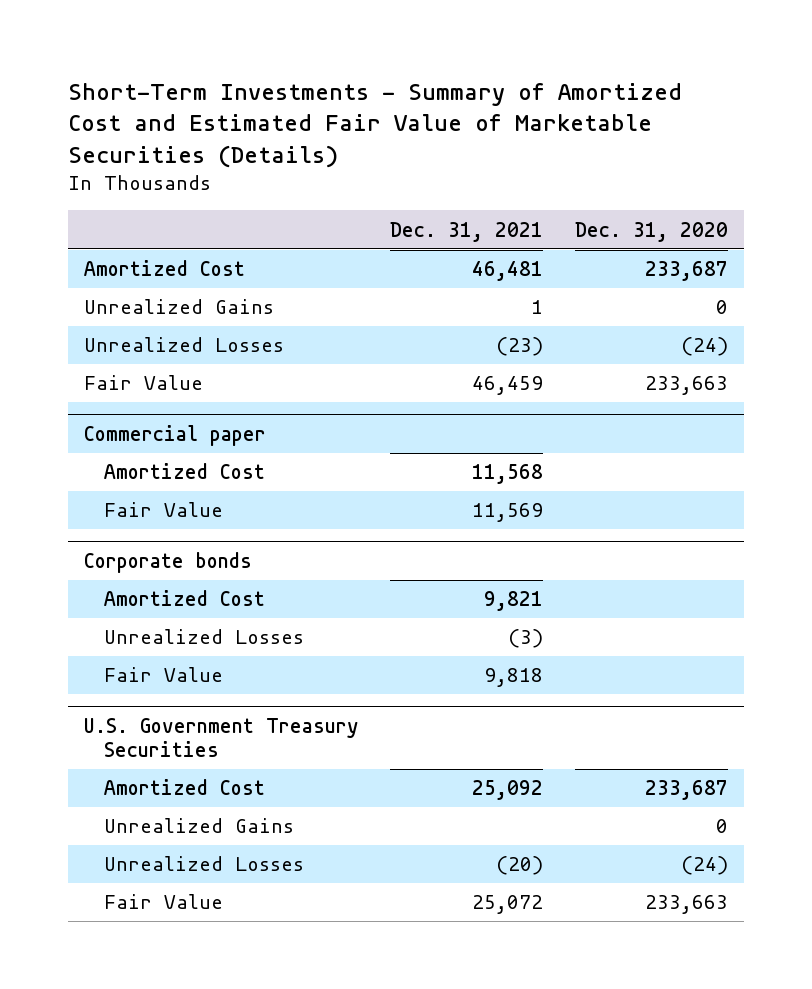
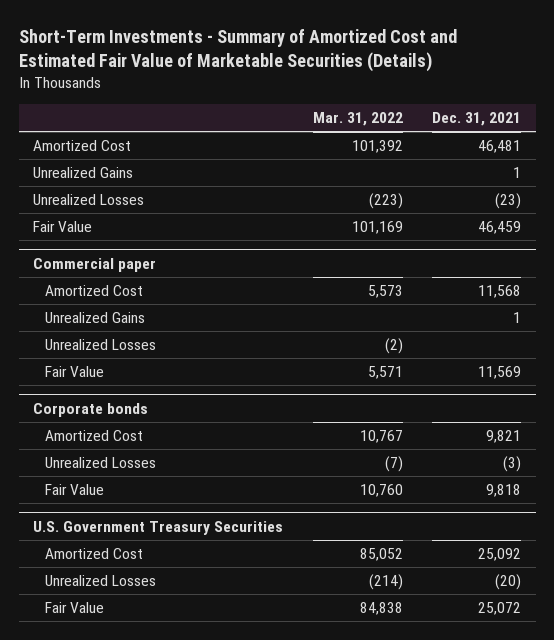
- | Dec. 31, 2021 | Dec. 31, 2020
+ | Mar. 31, 2022 | Dec. 31, 2021
@ Commercial paper
+ Unrealized Gains | | 1
+ Unrealized Losses | (2) |
@ U.S. Government Treasury Securities
- Unrealized Gains | | 0

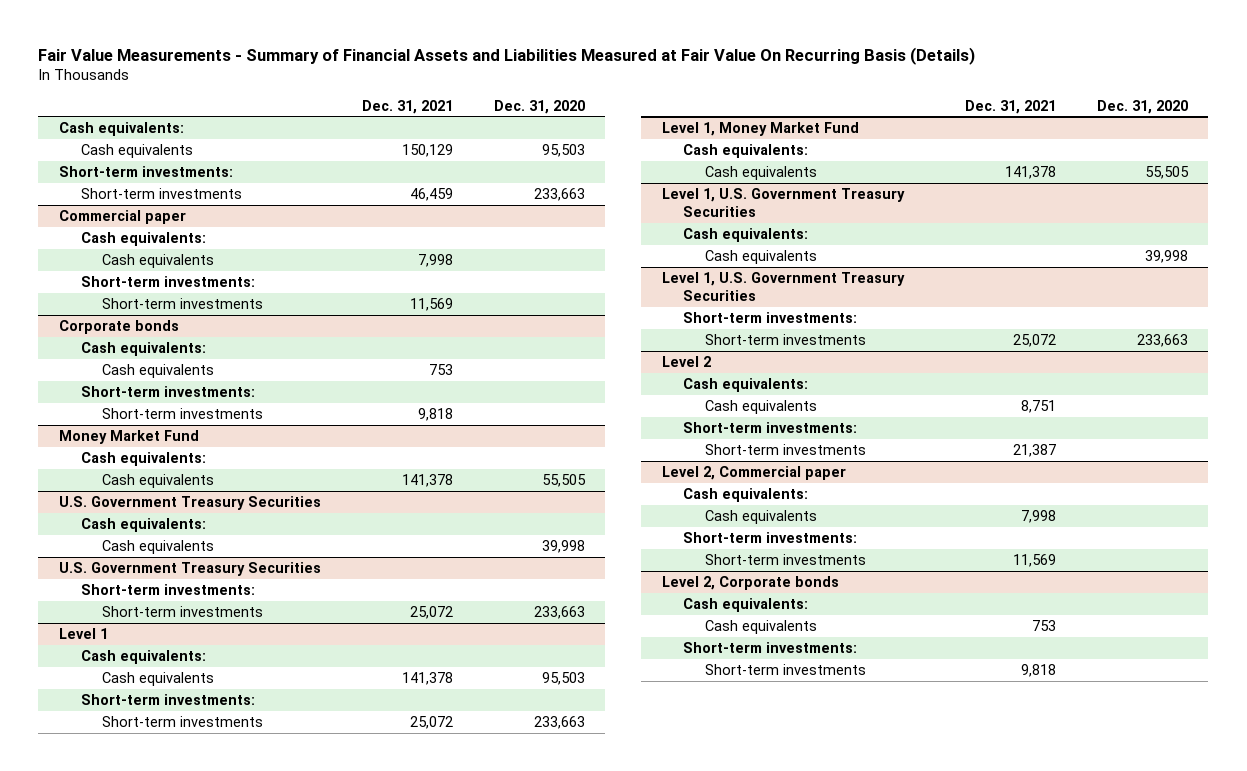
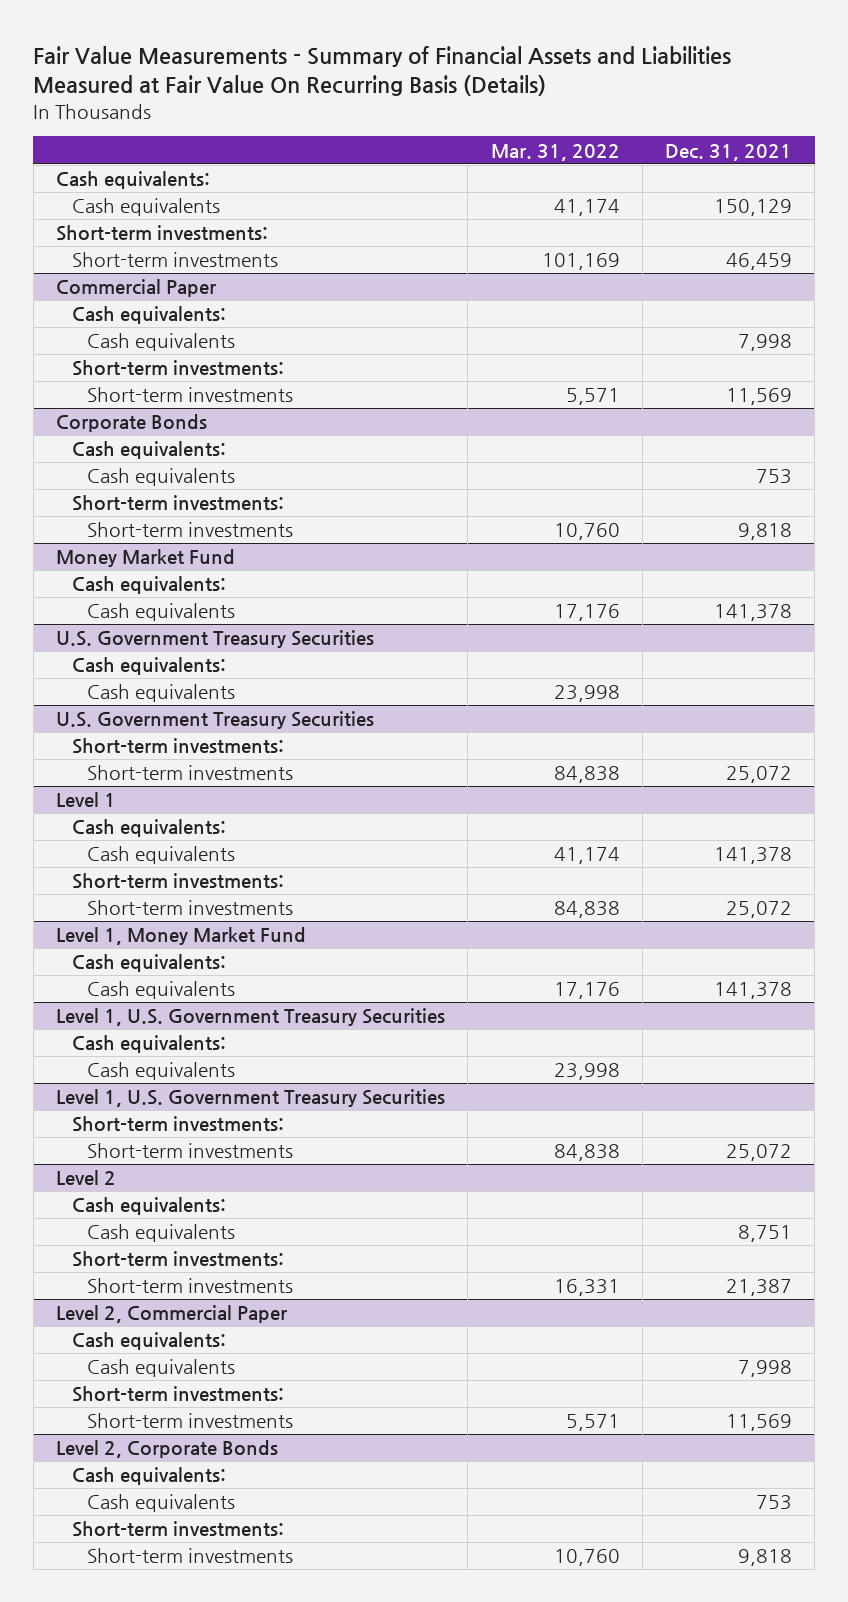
- | Dec. 31, 2021 | Dec. 31, 2020
+ | Mar. 31, 2022 | Dec. 31, 2021
- Commercial paper
+ Commercial Paper
- Corporate bonds
+ Corporate Bonds
- Level 2, Commercial paper
+ Level 2, Commercial Paper
- Level 2, Corporate bonds
+ Level 2, Corporate Bonds

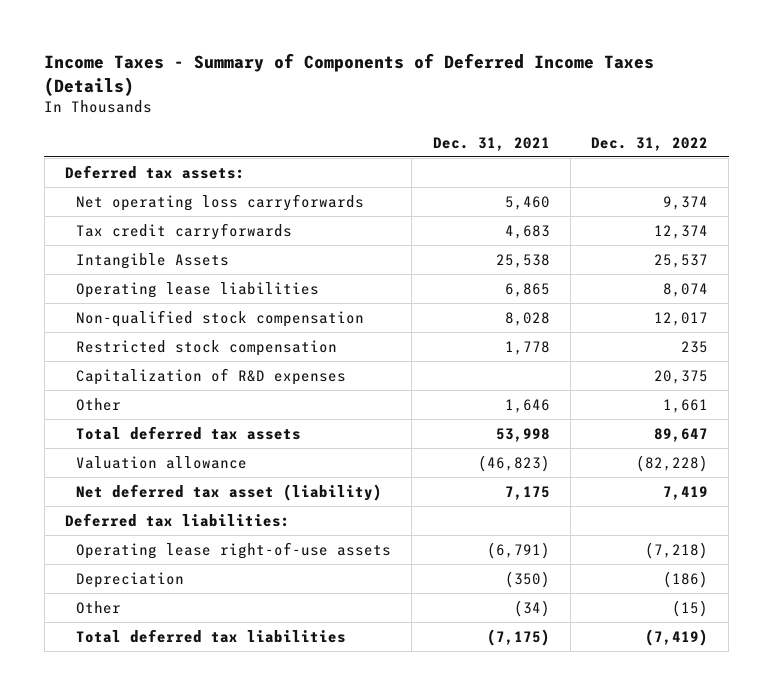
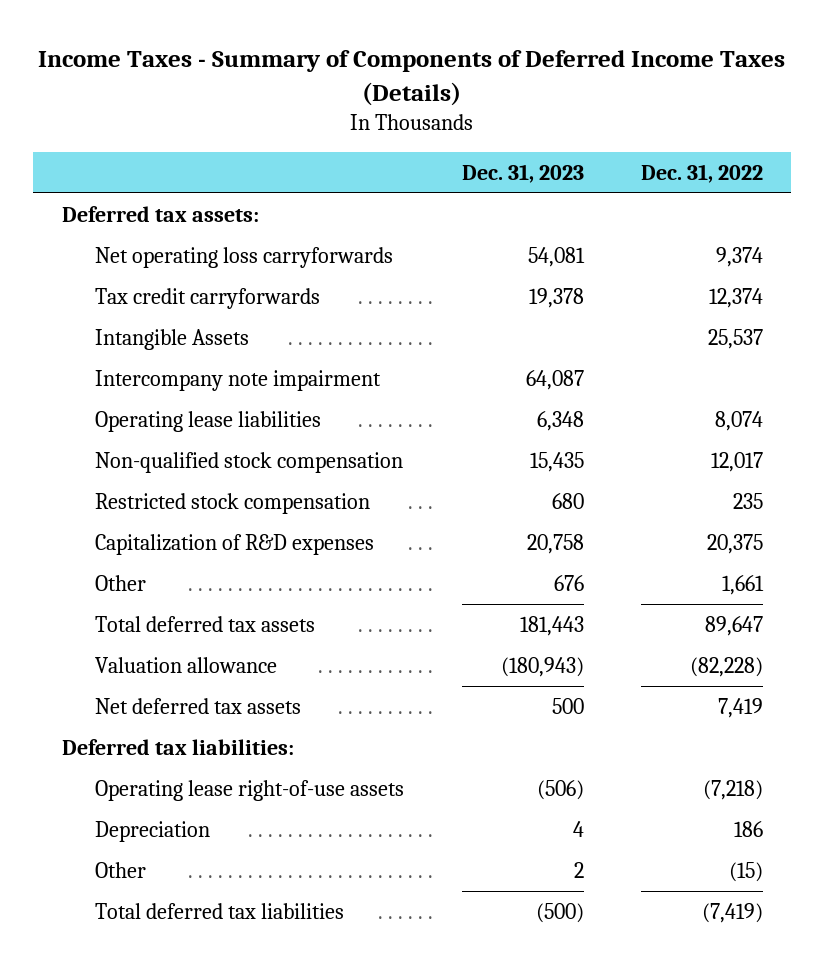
- | Dec. 31, 2021 | Dec. 31, 2022
+ | Dec. 31, 2023 | Dec. 31, 2022
+ Intercompany note impairment | 64,087 |
- Net deferred tax asset (liability) | 7,175 | 7,419
+ Net deferred tax assets | 500 | 7,419
- Depreciation | (350) | (186)
+ Depreciation | 4 | 186

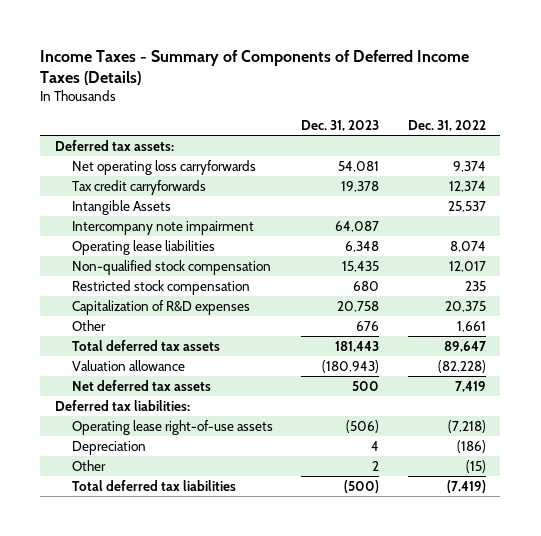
- Depreciation | 4 | 186
+ Depreciation | 4 | (186)

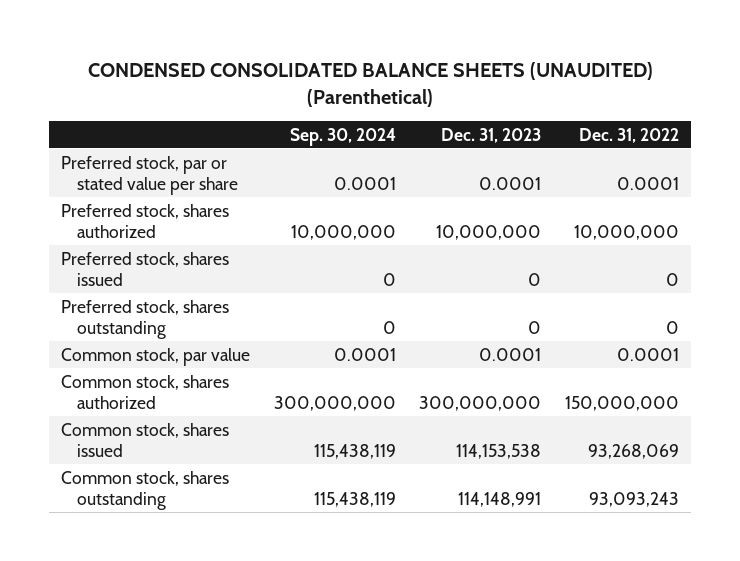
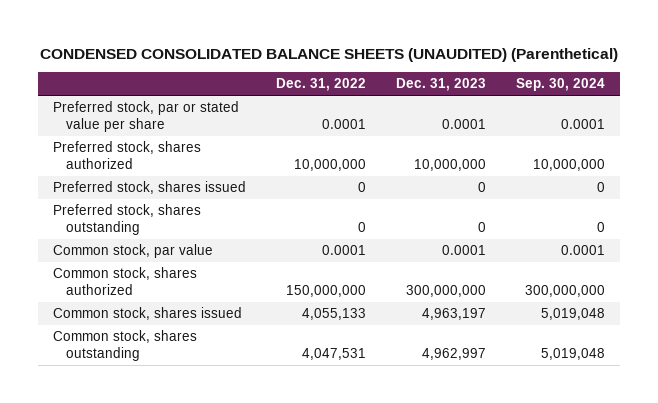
- | Sep. 30, 2024 | Dec. 31, 2023 | Dec. 31, 2022
+ | Dec. 31, 2022 | Dec. 31, 2023 | Sep. 30, 2024
- Common stock, shares issued | 115,438,119 | 114,153,538 | 93,268,069
- Common stock, shares outstanding | 115,438,119 | 114,148,991 | 93,093,243
+ Common stock, shares issued | 4,055,133 | 4,963,197 | 5,019,048
+ Common stock, shares outstanding | 4,047,531 | 4,962,997 | 5,019,048

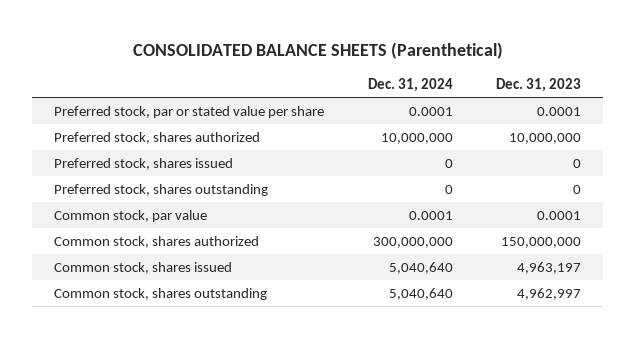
- CONDENSED CONSOLIDATED BALANCE SHEETS (UNAUDITED) (Parenthetical)
+ CONSOLIDATED BALANCE SHEETS (Parenthetical)
- | Dec. 31, 2022 | Dec. 31, 2023 | Sep. 30, 2024
+ | Dec. 31, 2024 | Dec. 31, 2023
- Common stock, shares authorized | 150,000,000 | 300,000,000 | 300,000,000
+ Common stock, shares authorized | 300,000,000 | 150,000,000

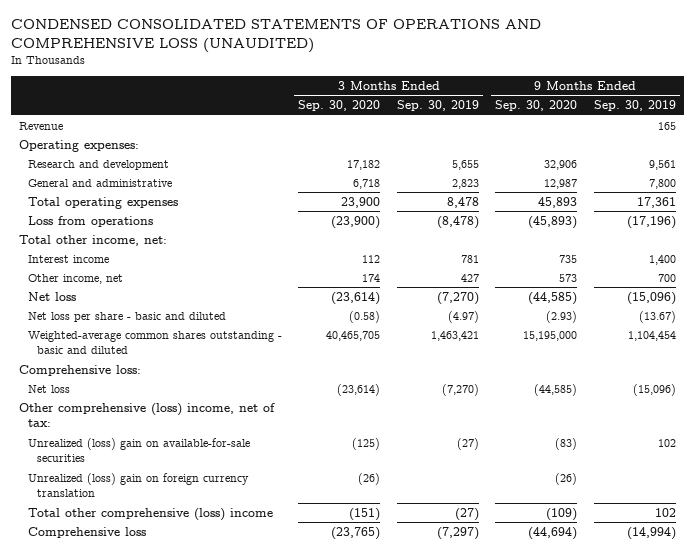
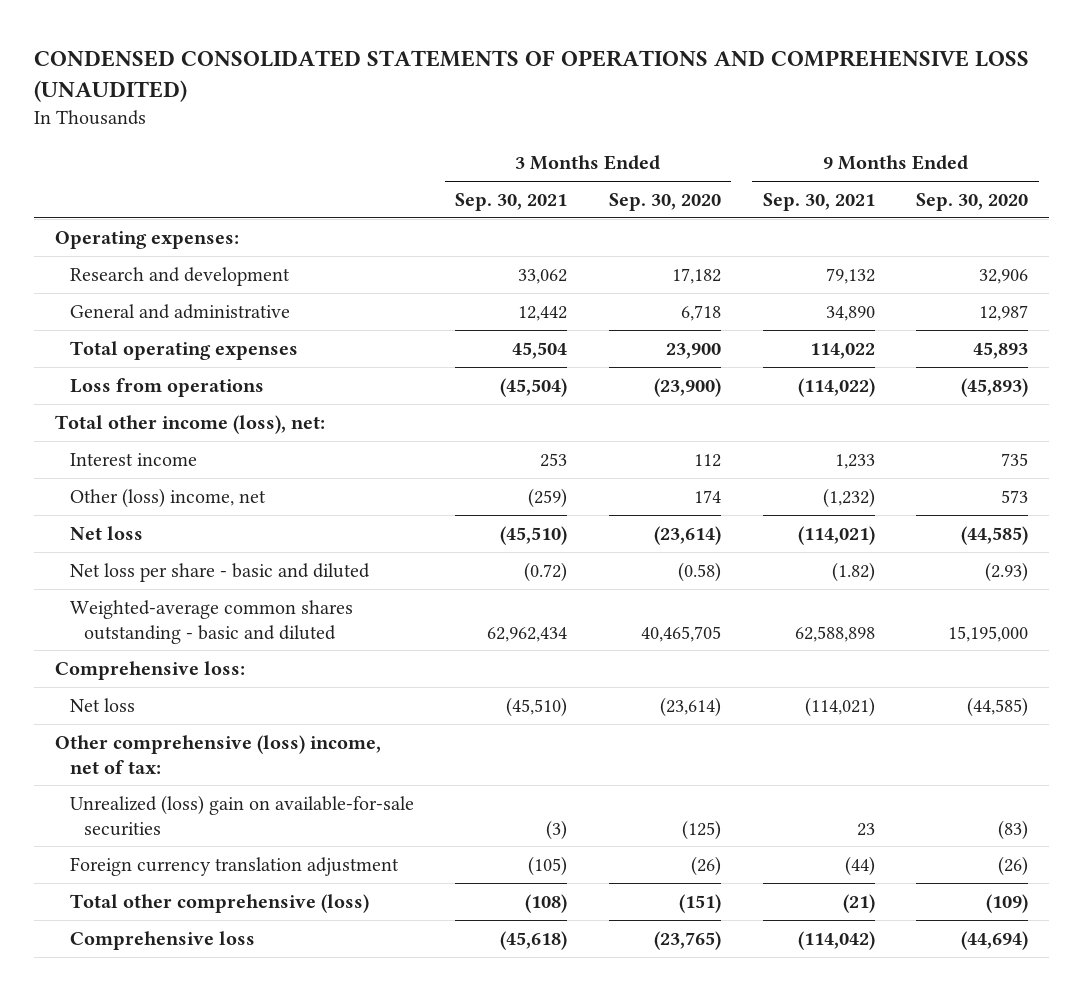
- | 3 Months Ended Sep. 30, 2020 | 3 Months Ended Sep. 30, 2019 | 9 Months Ended Sep. 30, 2020 | 9 Months Ended Sep. 30, 2019
+ | 3 Months Ended Sep. 30, 2021 | 3 Months Ended Sep. 30, 2020 | 9 Months Ended Sep. 30, 2021 | 9 Months Ended Sep. 30, 2020
- Revenue | | | | 165
- Total other income, net:
+ Total other income (loss), net:
- Other income, net | 174 | 427 | 573 | 700
+ Other (loss) income, net | (259) | 174 | (1,232) | 573
- Unrealized (loss) gain on foreign currency translation | (26) | | (26) |
- Total other comprehensive (loss) income | (151) | (27) | (109) | 102
+ Foreign currency translation adjustment | (105) | (26) | (44) | (26)
+ Total other comprehensive (loss) | (108) | (151) | (21) | (109)

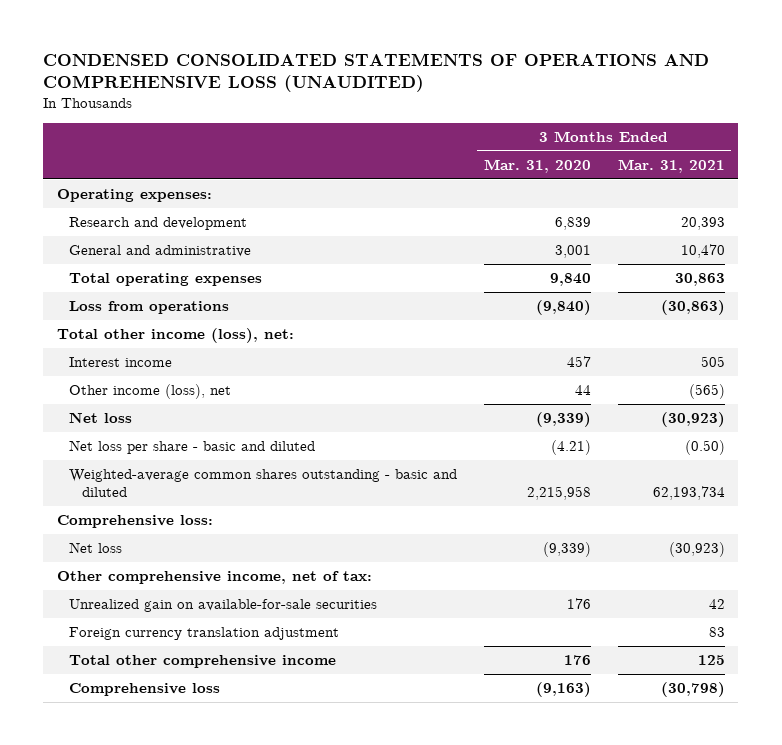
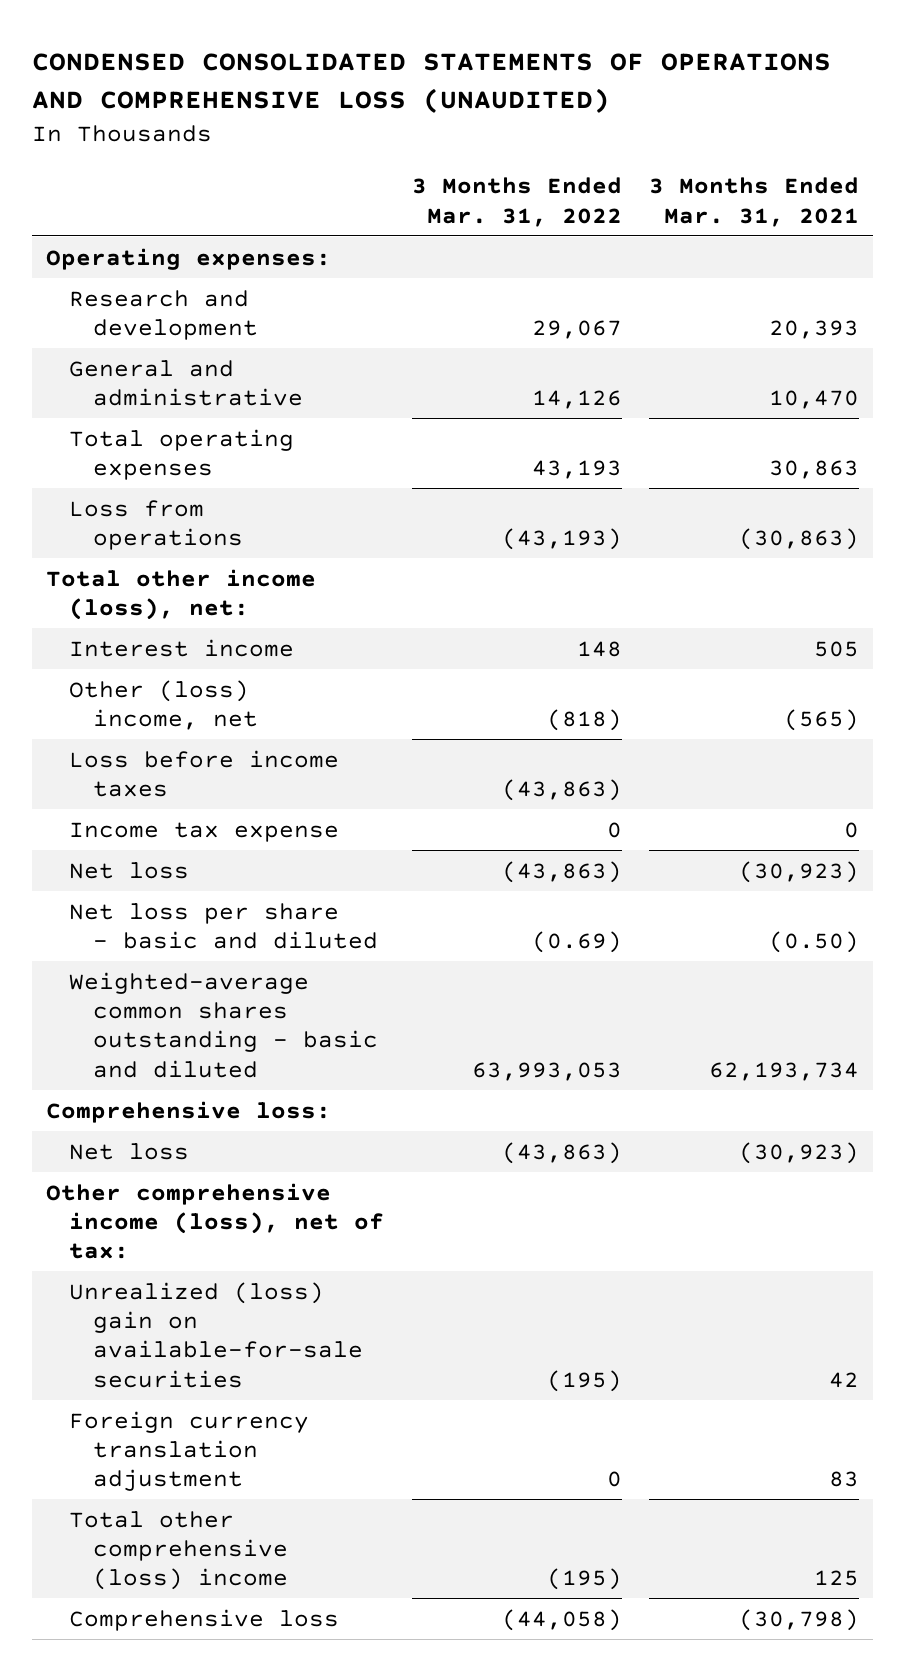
- | 3 Months Ended Mar. 31, 2020 | 3 Months Ended Mar. 31, 2021
+ | 3 Months Ended Mar. 31, 2022 | 3 Months Ended Mar. 31, 2021
- Other income (loss), net | 44 | (565)
+ Other (loss) income, net | (818) | (565)
+ Loss before income taxes | (43,863) |
+ Income tax expense | 0 | 0
- Other comprehensive income, net of tax:
- Unrealized gain on available-for-sale securities | 176 | 42
+ Other comprehensive income (loss), net of tax:
+ Unrealized (loss) gain on available-for-sale securities | (195) | 42
- Total other comprehensive income | 176 | 125
+ Total other comprehensive (loss) income | (195) | 125

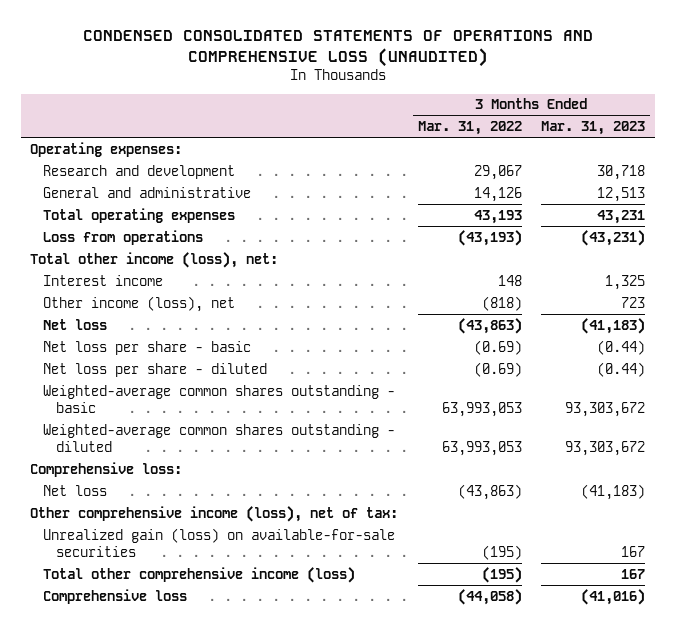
- | 3 Months Ended Mar. 31, 2022 | 3 Months Ended Mar. 31, 2021
+ | 3 Months Ended Mar. 31, 2022 | 3 Months Ended Mar. 31, 2023
- Other (loss) income, net | (818) | (565)
- Loss before income taxes | (43,863) |
- Income tax expense | 0 | 0
+ Other income (loss), net | (818) | 723
- Net loss per share - basic and diluted | (0.69) | (0.50)
- Weighted-average common shares outstanding - basic and diluted | 63,993,053 | 62,193,734
+ Net loss per share - basic | (0.69) | (0.44)
+ Net loss per share - diluted | (0.69) | (0.44)
+ Weighted-average common shares outstanding - basic | 63,993,053 | 93,303,672
+ Weighted-average common shares outstanding - diluted | 63,993,053 | 93,303,672
- Unrealized (loss) gain on available-for-sale securities | (195) | 42
- Foreign currency translation adjustment | 0 | 83
- Total other comprehensive (loss) income | (195) | 125
+ Unrealized gain (loss) on available-for-sale securities | (195) | 167
+ Total other comprehensive income (loss) | (195) | 167

